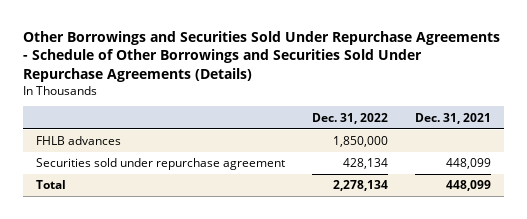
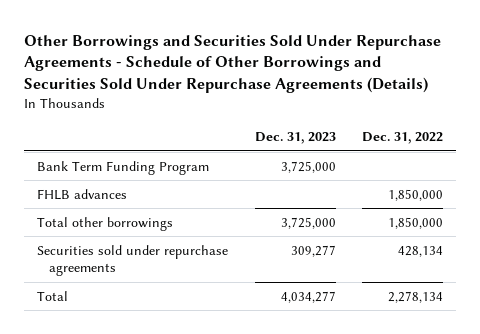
- | Dec. 31, 2022 | Dec. 31, 2021
+ | Dec. 31, 2023 | Dec. 31, 2022
+ Bank Term Funding Program | 3,725,000 |
- Securities sold under repurchase agreement | 428,134 | 448,099
+ Total other borrowings | 3,725,000 | 1,850,000
+ Securities sold under repurchase agreements | 309,277 | 428,134

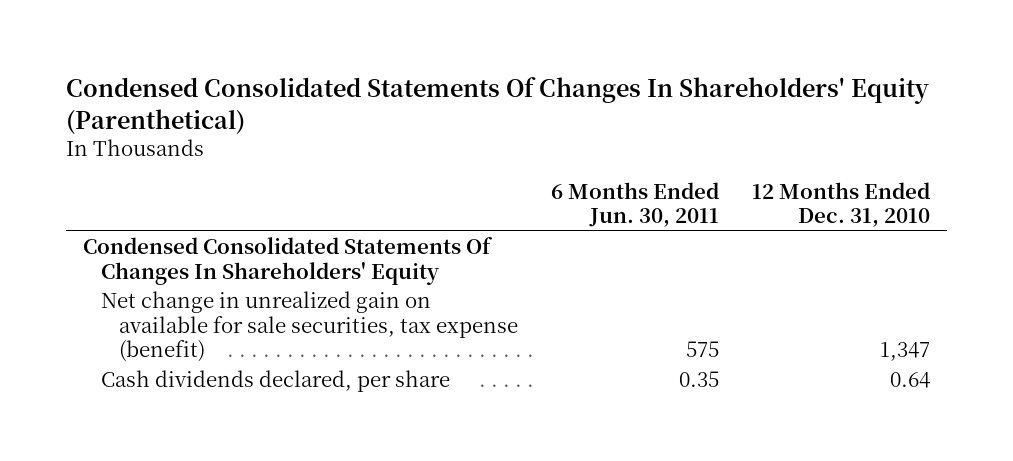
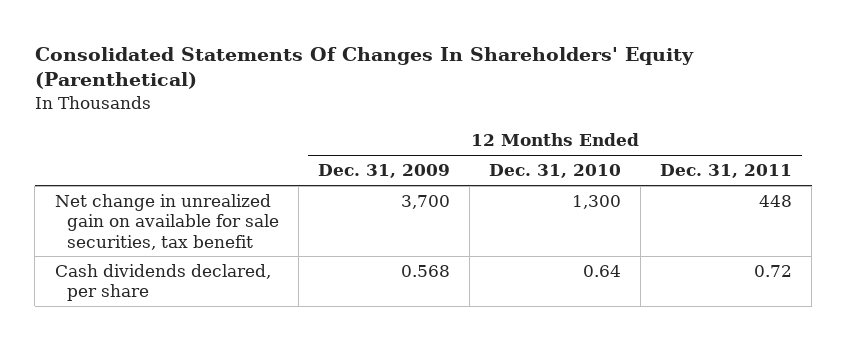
- Condensed Consolidated Statements Of Changes In Shareholders' Equity (Parenthetical)
+ Consolidated Statements Of Changes In Shareholders' Equity (Parenthetical)
- | 6 Months Ended Jun. 30, 2011 | 12 Months Ended Dec. 31, 2010
+ | 12 Months Ended Dec. 31, 2009 | 12 Months Ended Dec. 31, 2010 | 12 Months Ended Dec. 31, 2011
- Condensed Consolidated Statements Of Changes In Shareholders' Equity
- Net change in unrealized gain on available for sale securities, tax expense (benefit) | 575 | 1,347
+ Net change in unrealized gain on available for sale securities, tax benefit | 3,700 | 1,300 | 448

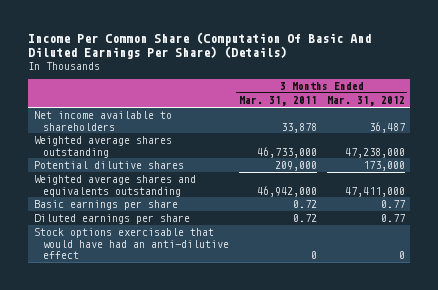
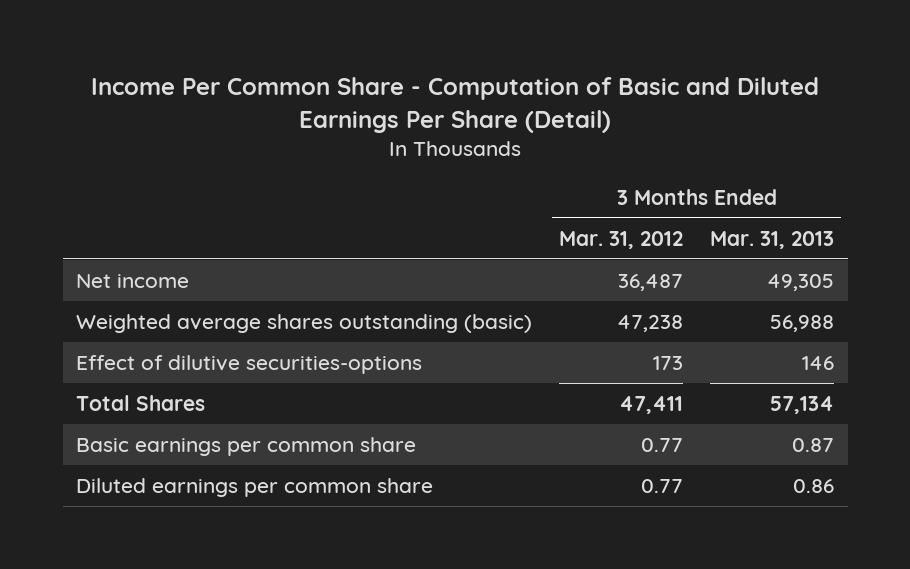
- Income Per Common Share (Computation Of Basic And Diluted Earnings Per Share) (Details)
+ Income Per Common Share - Computation of Basic and Diluted Earnings Per Share (Detail)
- | 3 Months Ended Mar. 31, 2011 | 3 Months Ended Mar. 31, 2012
+ | 3 Months Ended Mar. 31, 2012 | 3 Months Ended Mar. 31, 2013
- Net income available to shareholders | 33,878 | 36,487
- Weighted average shares outstanding | 46,733,000 | 47,238,000
- Potential dilutive shares | 209,000 | 173,000
- Weighted average shares and equivalents outstanding | 46,942,000 | 47,411,000
- Basic earnings per share | 0.72 | 0.77
- Diluted earnings per share | 0.72 | 0.77
- Stock options exercisable that would have had an anti-dilutive effect | 0 | 0
+ Net income | 36,487 | 49,305
+ Weighted average shares outstanding (basic) | 47,238 | 56,988
+ Effect of dilutive securities-options | 173 | 146
+ Total Shares | 47,411 | 57,134
+ Basic earnings per common share | 0.77 | 0.87
+ Diluted earnings per common share | 0.77 | 0.86

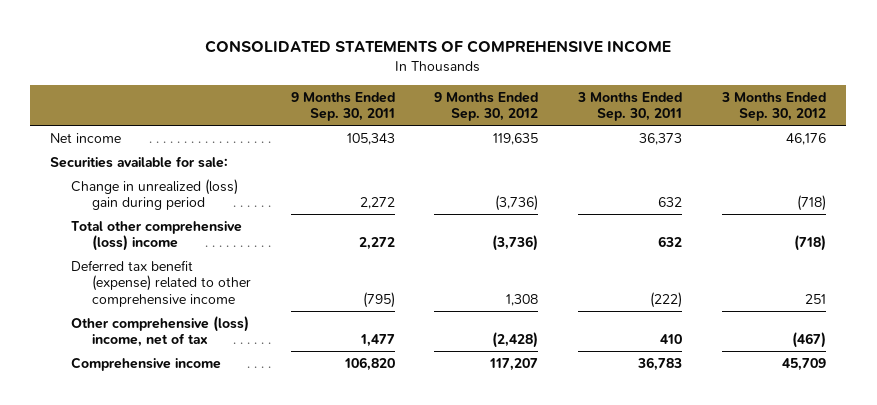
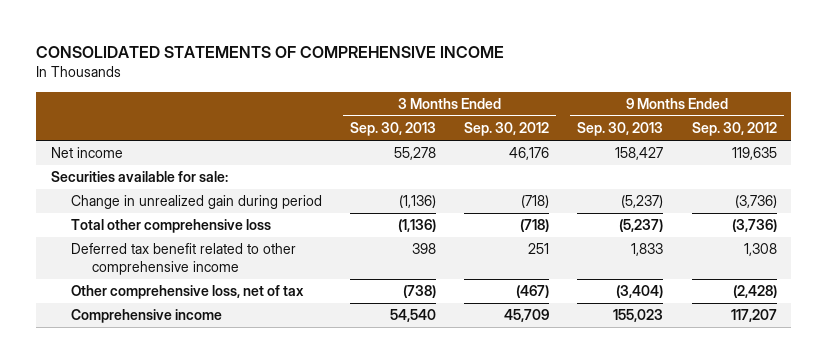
- | 9 Months Ended Sep. 30, 2011 | 9 Months Ended Sep. 30, 2012 | 3 Months Ended Sep. 30, 2011 | 3 Months Ended Sep. 30, 2012
+ | 3 Months Ended Sep. 30, 2013 | 3 Months Ended Sep. 30, 2012 | 9 Months Ended Sep. 30, 2013 | 9 Months Ended Sep. 30, 2012
- Change in unrealized (loss) gain during period | 2,272 | (3,736) | 632 | (718)
- Total other comprehensive (loss) income | 2,272 | (3,736) | 632 | (718)
- Deferred tax benefit (expense) related to other comprehensive income | (795) | 1,308 | (222) | 251
- Other comprehensive (loss) income, net of tax | 1,477 | (2,428) | 410 | (467)
+ Change in unrealized gain during period | (1,136) | (718) | (5,237) | (3,736)
+ Total other comprehensive loss | (1,136) | (718) | (5,237) | (3,736)
+ Deferred tax benefit related to other comprehensive income | 398 | 251 | 1,833 | 1,308
+ Other comprehensive loss, net of tax | (738) | (467) | (3,404) | (2,428)

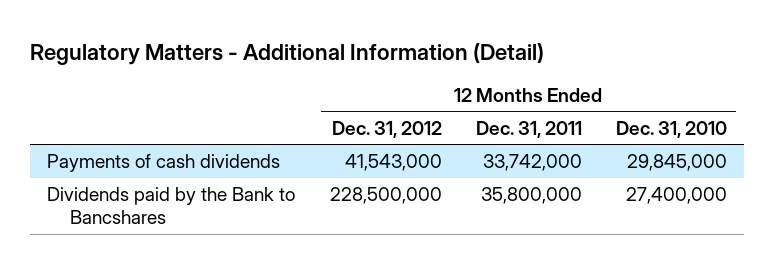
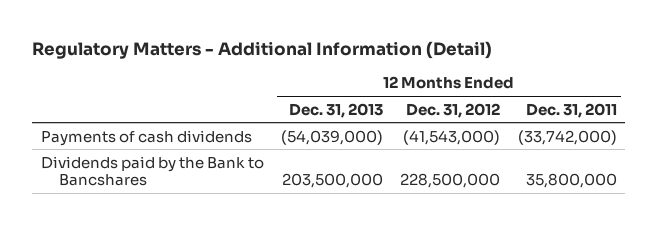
- | 12 Months Ended Dec. 31, 2012 | 12 Months Ended Dec. 31, 2011 | 12 Months Ended Dec. 31, 2010
+ | 12 Months Ended Dec. 31, 2013 | 12 Months Ended Dec. 31, 2012 | 12 Months Ended Dec. 31, 2011
- Payments of cash dividends | 41,543,000 | 33,742,000 | 29,845,000
+ Payments of cash dividends | (54,039,000) | (41,543,000) | (33,742,000)

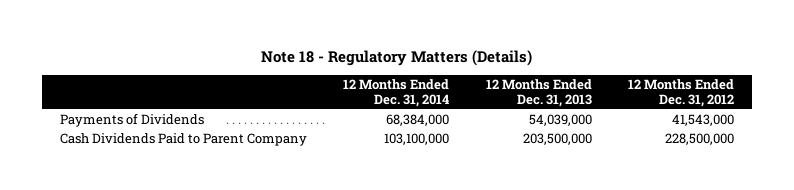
- Regulatory Matters - Additional Information (Detail)
+ Note 18 - Regulatory Matters (Details)
- | 12 Months Ended Dec. 31, 2013 | 12 Months Ended Dec. 31, 2012 | 12 Months Ended Dec. 31, 2011
+ | 12 Months Ended Dec. 31, 2014 | 12 Months Ended Dec. 31, 2013 | 12 Months Ended Dec. 31, 2012
- Payments of cash dividends | (54,039,000) | (41,543,000) | (33,742,000)
- Dividends paid by the Bank to Bancshares | 203,500,000 | 228,500,000 | 35,800,000
+ Payments of Dividends | 68,384,000 | 54,039,000 | 41,543,000
+ Cash Dividends Paid to Parent Company | 103,100,000 | 203,500,000 | 228,500,000

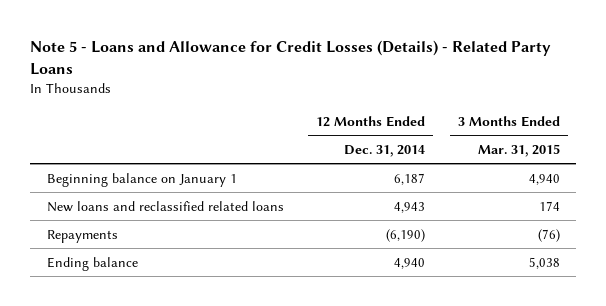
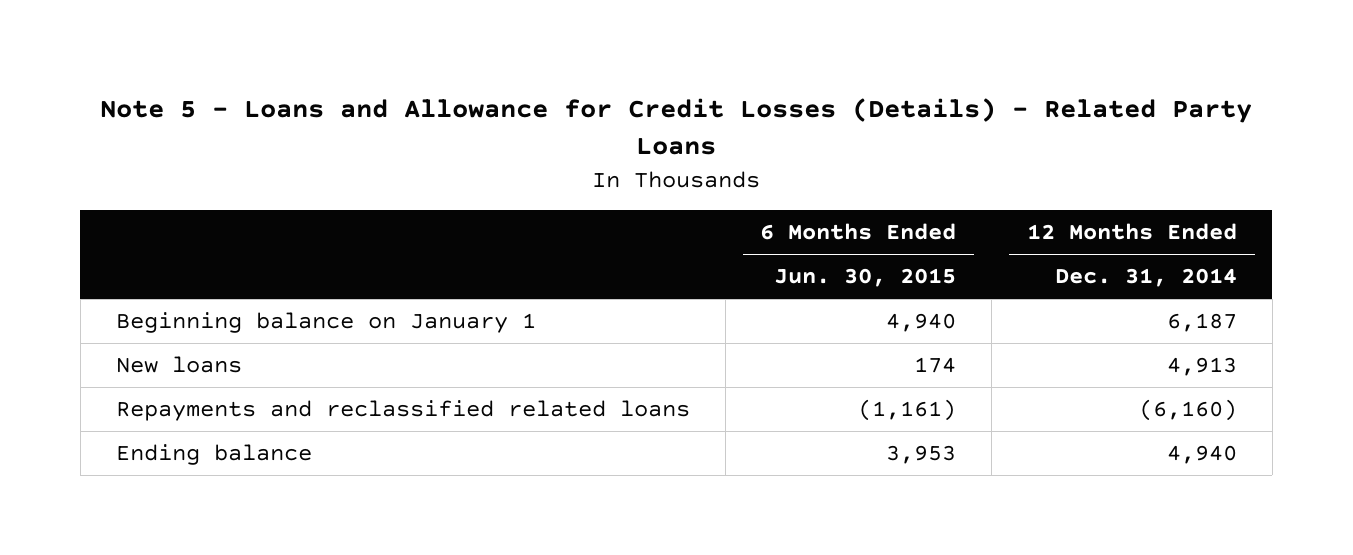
- | 12 Months Ended Dec. 31, 2014 | 3 Months Ended Mar. 31, 2015
+ | 6 Months Ended Jun. 30, 2015 | 12 Months Ended Dec. 31, 2014
- New loans and reclassified related loans | 4,943 | 174
- Repayments | (6,190) | (76)
+ New loans | 174 | 4,913
+ Repayments and reclassified related loans | (1,161) | (6,160)

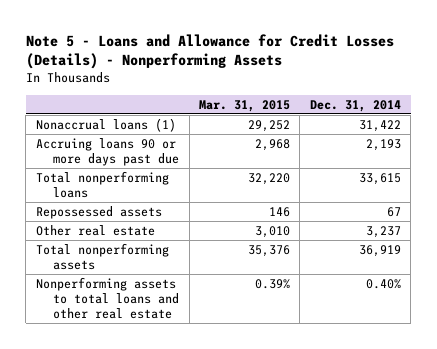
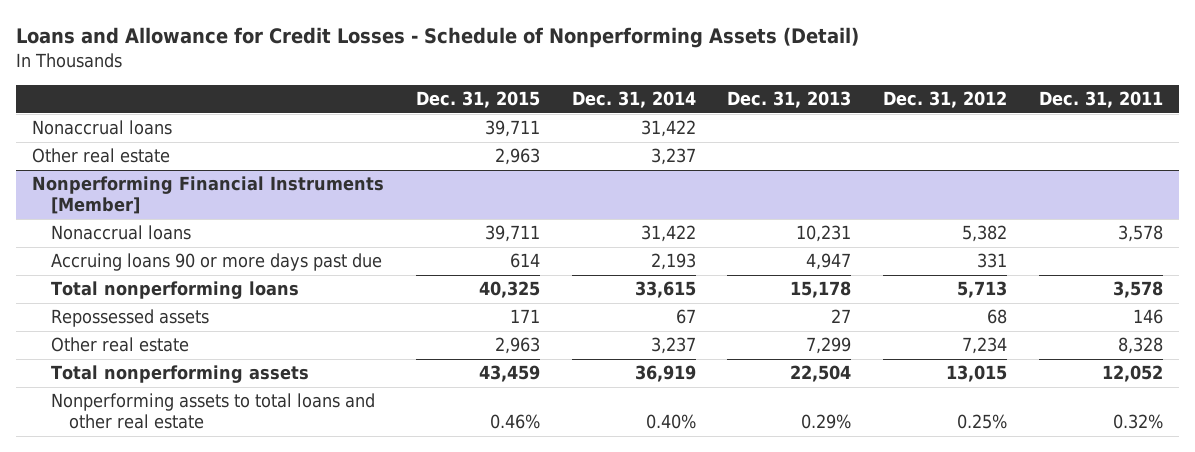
- Note 5 - Loans and Allowance for Credit Losses (Details) - Nonperforming Assets
+ Loans and Allowance for Credit Losses - Schedule of Nonperforming Assets (Detail)
- | Mar. 31, 2015 | Dec. 31, 2014
+ | Dec. 31, 2015 | Dec. 31, 2014 | Dec. 31, 2013 | Dec. 31, 2012 | Dec. 31, 2011
- Nonaccrual loans (1) | 29,252 | 31,422
+ Nonaccrual loans | 39,711 | 31,422 | | |
+ Other real estate | 2,963 | 3,237 | | |
+ Nonperforming Financial Instruments [Member]
+ Nonaccrual loans | 39,711 | 31,422 | 10,231 | 5,382 | 3,578

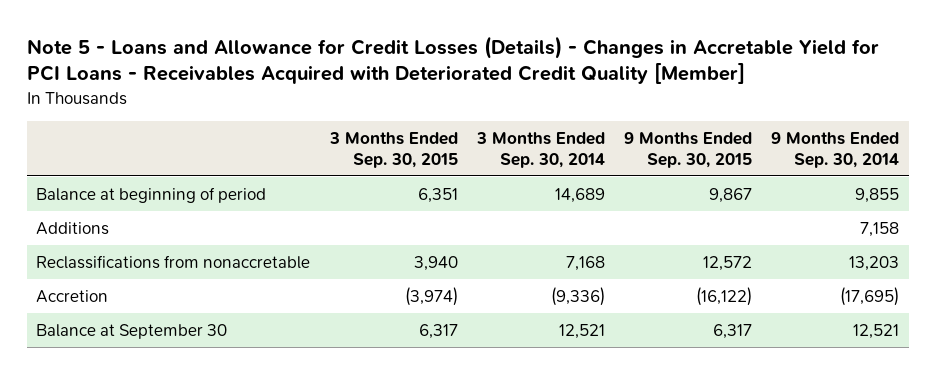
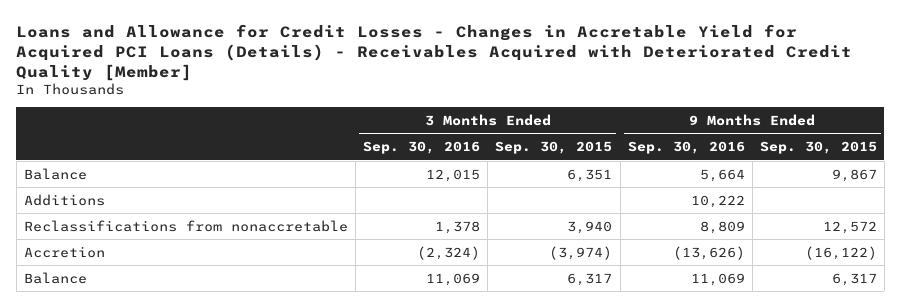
- Note 5 - Loans and Allowance for Credit Losses (Details) - Changes in Accretable Yield for PCI Loans - Receivables Acquired with Deteriorated Credit Quality [Member]
+ Loans and Allowance for Credit Losses - Changes in Accretable Yield for Acquired PCI Loans (Details) - Receivables Acquired with Deteriorated Credit Quality [Member]
- | 3 Months Ended Sep. 30, 2015 | 3 Months Ended Sep. 30, 2014 | 9 Months Ended Sep. 30, 2015 | 9 Months Ended Sep. 30, 2014
+ | 3 Months Ended Sep. 30, 2016 | 3 Months Ended Sep. 30, 2015 | 9 Months Ended Sep. 30, 2016 | 9 Months Ended Sep. 30, 2015
- Balance at beginning of period | 6,351 | 14,689 | 9,867 | 9,855
+ Balance | 12,015 | 6,351 | 5,664 | 9,867
- Balance at September 30 | 6,317 | 12,521 | 6,317 | 12,521
+ Balance | 11,069 | 6,317 | 11,069 | 6,317

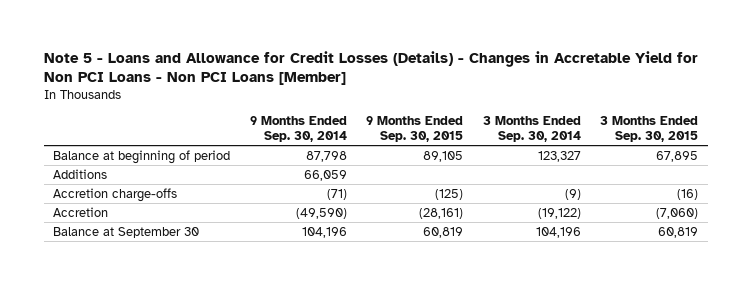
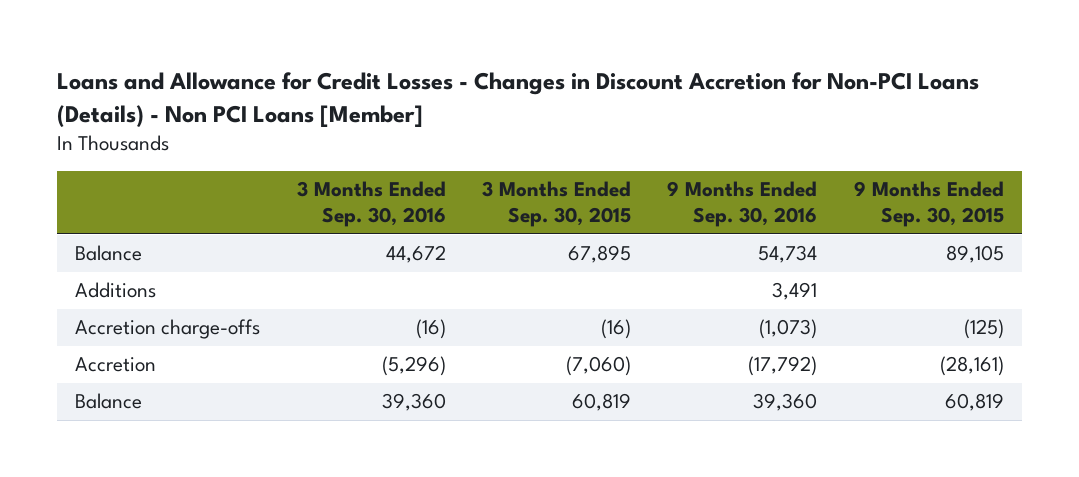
- Note 5 - Loans and Allowance for Credit Losses (Details) - Changes in Accretable Yield for Non PCI Loans - Non PCI Loans [Member]
+ Loans and Allowance for Credit Losses - Changes in Discount Accretion for Non-PCI Loans (Details) - Non PCI Loans [Member]
- | 9 Months Ended Sep. 30, 2014 | 9 Months Ended Sep. 30, 2015 | 3 Months Ended Sep. 30, 2014 | 3 Months Ended Sep. 30, 2015
+ | 3 Months Ended Sep. 30, 2016 | 3 Months Ended Sep. 30, 2015 | 9 Months Ended Sep. 30, 2016 | 9 Months Ended Sep. 30, 2015
- Balance at beginning of period | 87,798 | 89,105 | 123,327 | 67,895
+ Balance | 44,672 | 67,895 | 54,734 | 89,105
- Balance at September 30 | 104,196 | 60,819 | 104,196 | 60,819
+ Balance | 39,360 | 60,819 | 39,360 | 60,819

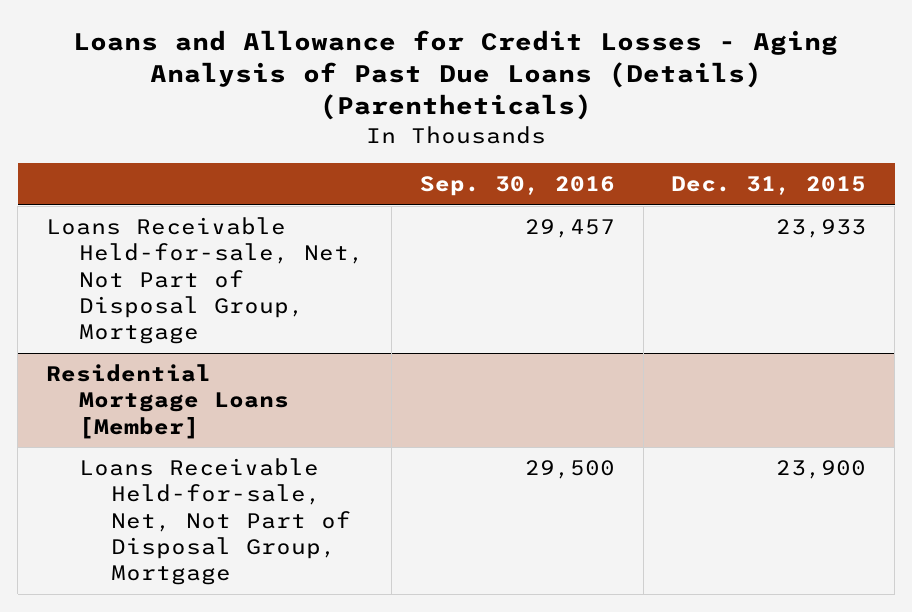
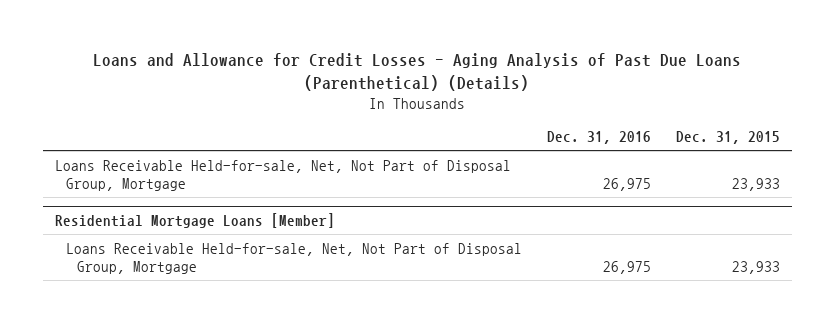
- Loans and Allowance for Credit Losses - Aging Analysis of Past Due Loans (Details) (Parentheticals)
+ Loans and Allowance for Credit Losses - Aging Analysis of Past Due Loans (Parenthetical) (Details)
- | Sep. 30, 2016 | Dec. 31, 2015
+ | Dec. 31, 2016 | Dec. 31, 2015
@ Residential Mortgage Loans [Member]
- Loans Receivable Held-for-sale, Net, Not Part of Disposal Group, Mortgage | 29,500 | 23,900
+ Loans Receivable Held-for-sale, Net, Not Part of Disposal Group, Mortgage | 26,975 | 23,933

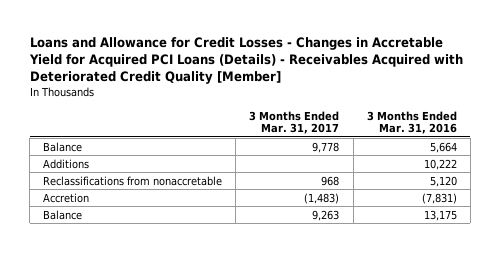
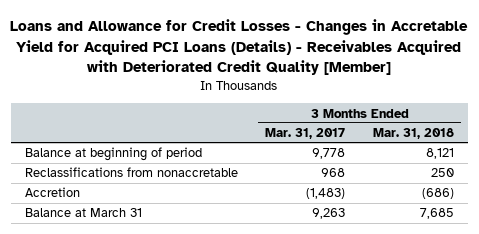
- | 3 Months Ended Mar. 31, 2017 | 3 Months Ended Mar. 31, 2016
+ | 3 Months Ended Mar. 31, 2017 | 3 Months Ended Mar. 31, 2018
- Balance | 9,778 | 5,664
- Additions | | 10,222
+ Balance at beginning of period | 9,778 | 8,121
- Balance | 9,263 | 13,175
+ Balance at March 31 | 9,263 | 7,685

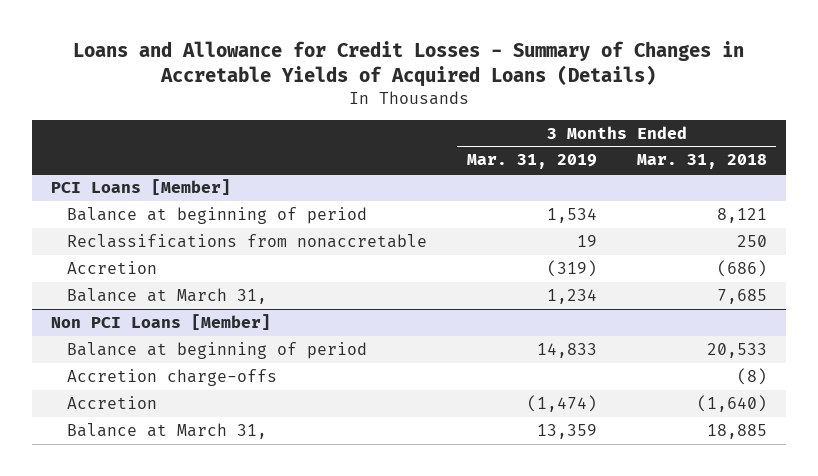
- Loans and Allowance for Credit Losses - Changes in Accretable Yield for Acquired PCI Loans (Details) - Receivables Acquired with Deteriorated Credit Quality [Member]
+ Loans and Allowance for Credit Losses - Summary of Changes in Accretable Yields of Acquired Loans (Details)
- | 3 Months Ended Mar. 31, 2017 | 3 Months Ended Mar. 31, 2018
+ | 3 Months Ended Mar. 31, 2019 | 3 Months Ended Mar. 31, 2018
+ PCI Loans [Member]
- Balance at March 31 | 9,263 | 7,685
+ Balance at March 31, | 1,234 | 7,685
+ Non PCI Loans [Member]
+ Balance at beginning of period | 14,833 | 20,533
+ Accretion charge-offs | | (8)
+ Accretion | (1,474) | (1,640)
+ Balance at March 31, | 13,359 | 18,885

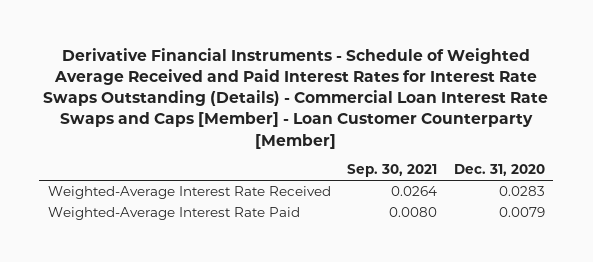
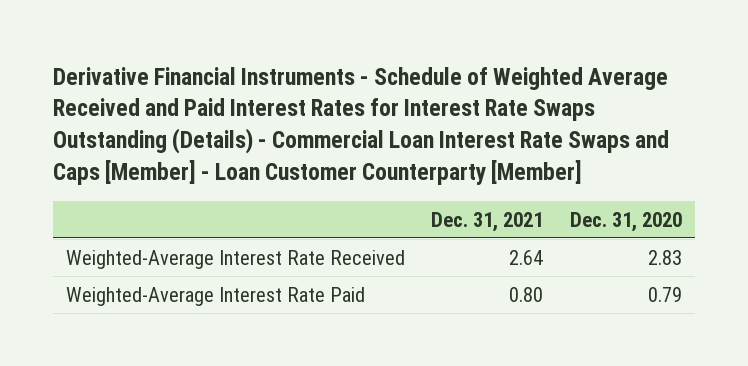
- | Sep. 30, 2021 | Dec. 31, 2020
+ | Dec. 31, 2021 | Dec. 31, 2020
- Weighted-Average Interest Rate Received | 0.0264 | 0.0283
- Weighted-Average Interest Rate Paid | 0.0080 | 0.0079
+ Weighted-Average Interest Rate Received | 2.64 | 2.83
+ Weighted-Average Interest Rate Paid | 0.80 | 0.79

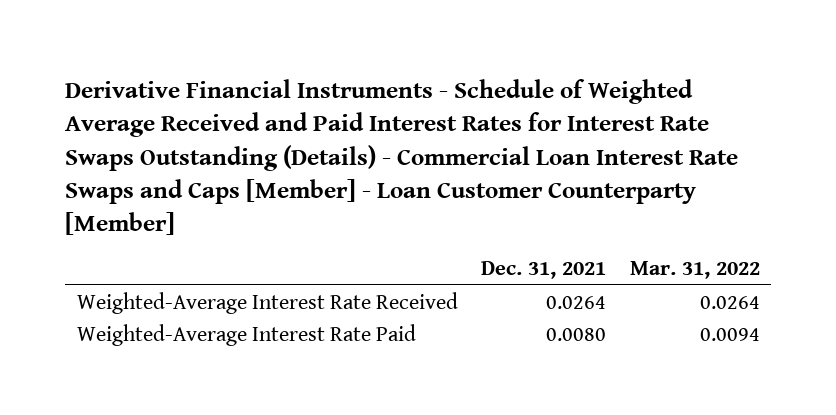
- | Dec. 31, 2021 | Dec. 31, 2020
+ | Dec. 31, 2021 | Mar. 31, 2022
- Weighted-Average Interest Rate Received | 2.64 | 2.83
- Weighted-Average Interest Rate Paid | 0.80 | 0.79
+ Weighted-Average Interest Rate Received | 0.0264 | 0.0264
+ Weighted-Average Interest Rate Paid | 0.0080 | 0.0094

